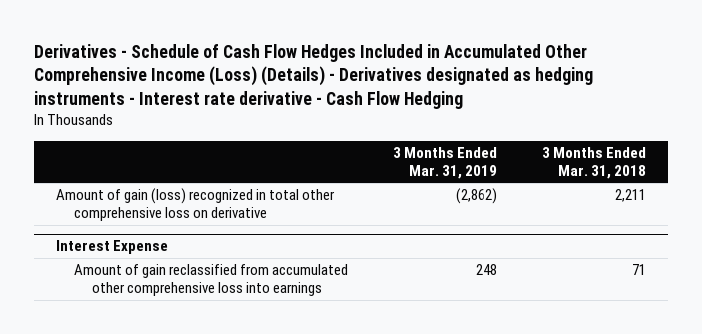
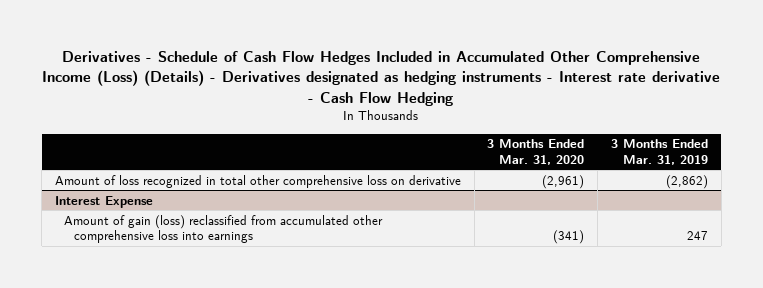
- | 3 Months Ended Mar. 31, 2019 | 3 Months Ended Mar. 31, 2018
+ | 3 Months Ended Mar. 31, 2020 | 3 Months Ended Mar. 31, 2019
- Amount of gain (loss) recognized in total other comprehensive loss on derivative | (2,862) | 2,211
+ Amount of loss recognized in total other comprehensive loss on derivative | (2,961) | (2,862)
@ Interest Expense
- Amount of gain reclassified from accumulated other comprehensive loss into earnings | 248 | 71
+ Amount of gain (loss) reclassified from accumulated other comprehensive loss into earnings | (341) | 247

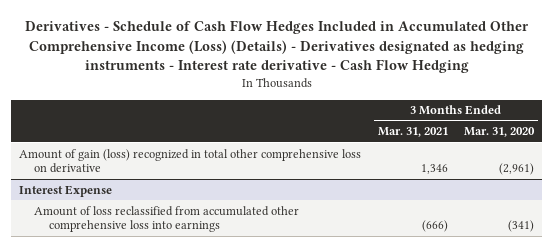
- | 3 Months Ended Mar. 31, 2020 | 3 Months Ended Mar. 31, 2019
+ | 3 Months Ended Mar. 31, 2021 | 3 Months Ended Mar. 31, 2020
- Amount of loss recognized in total other comprehensive loss on derivative | (2,961) | (2,862)
+ Amount of gain (loss) recognized in total other comprehensive loss on derivative | 1,346 | (2,961)
@ Interest Expense
- Amount of gain (loss) reclassified from accumulated other comprehensive loss into earnings | (341) | 247
+ Amount of loss reclassified from accumulated other comprehensive loss into earnings | (666) | (341)

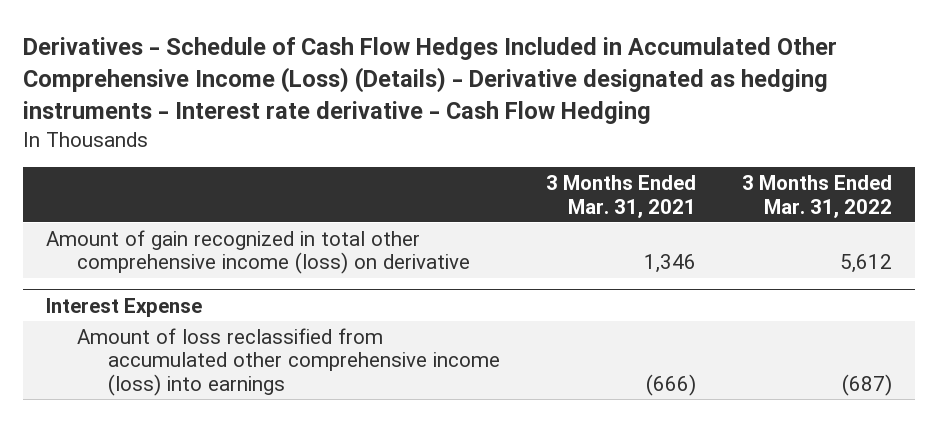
- Derivatives - Schedule of Cash Flow Hedges Included in Accumulated Other Comprehensive Income (Loss) (Details) - Derivatives designated as hedging instruments - Interest rate derivative - Cash Flow Hedging
+ Derivatives - Schedule of Cash Flow Hedges Included in Accumulated Other Comprehensive Income (Loss) (Details) - Derivative designated as hedging instruments - Interest rate derivative - Cash Flow Hedging
- | 3 Months Ended Mar. 31, 2021 | 3 Months Ended Mar. 31, 2020
+ | 3 Months Ended Mar. 31, 2021 | 3 Months Ended Mar. 31, 2022
- Amount of gain (loss) recognized in total other comprehensive loss on derivative | 1,346 | (2,961)
+ Amount of gain recognized in total other comprehensive income (loss) on derivative | 1,346 | 5,612
@ Interest Expense
- Amount of loss reclassified from accumulated other comprehensive loss into earnings | (666) | (341)
+ Amount of loss reclassified from accumulated other comprehensive income (loss) into earnings | (666) | (687)

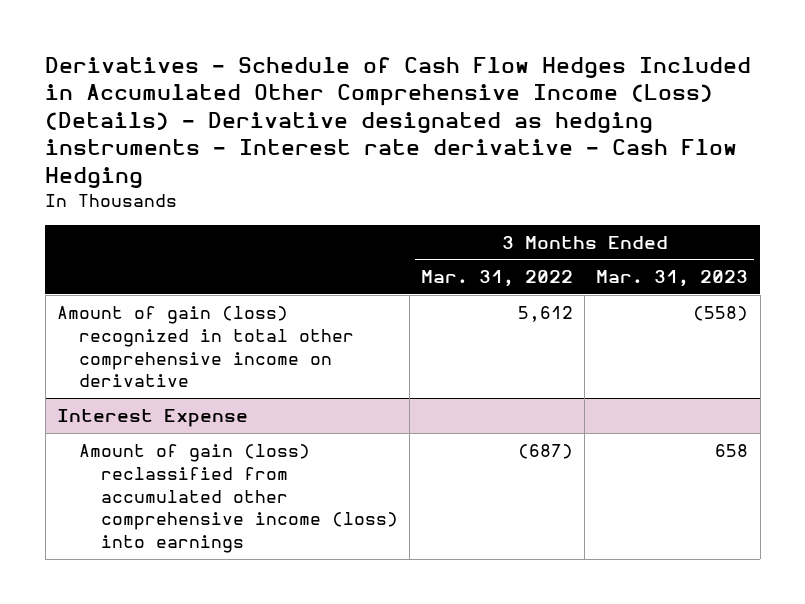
- | 3 Months Ended Mar. 31, 2021 | 3 Months Ended Mar. 31, 2022
+ | 3 Months Ended Mar. 31, 2022 | 3 Months Ended Mar. 31, 2023
- Amount of gain recognized in total other comprehensive income (loss) on derivative | 1,346 | 5,612
+ Amount of gain (loss) recognized in total other comprehensive income on derivative | 5,612 | (558)
@ Interest Expense
- Amount of loss reclassified from accumulated other comprehensive income (loss) into earnings | (666) | (687)
+ Amount of gain (loss) reclassified from accumulated other comprehensive income (loss) into earnings | (687) | 658

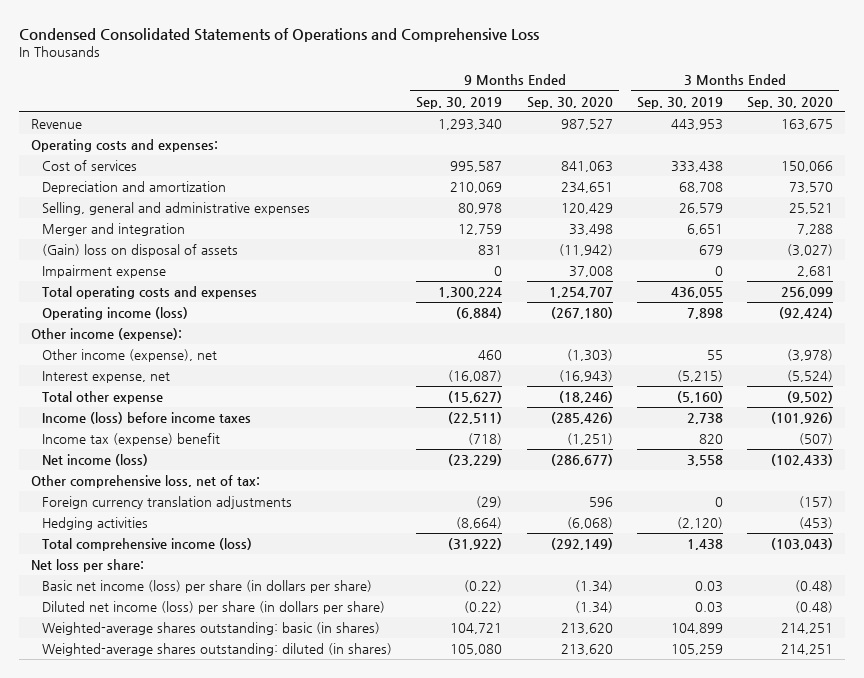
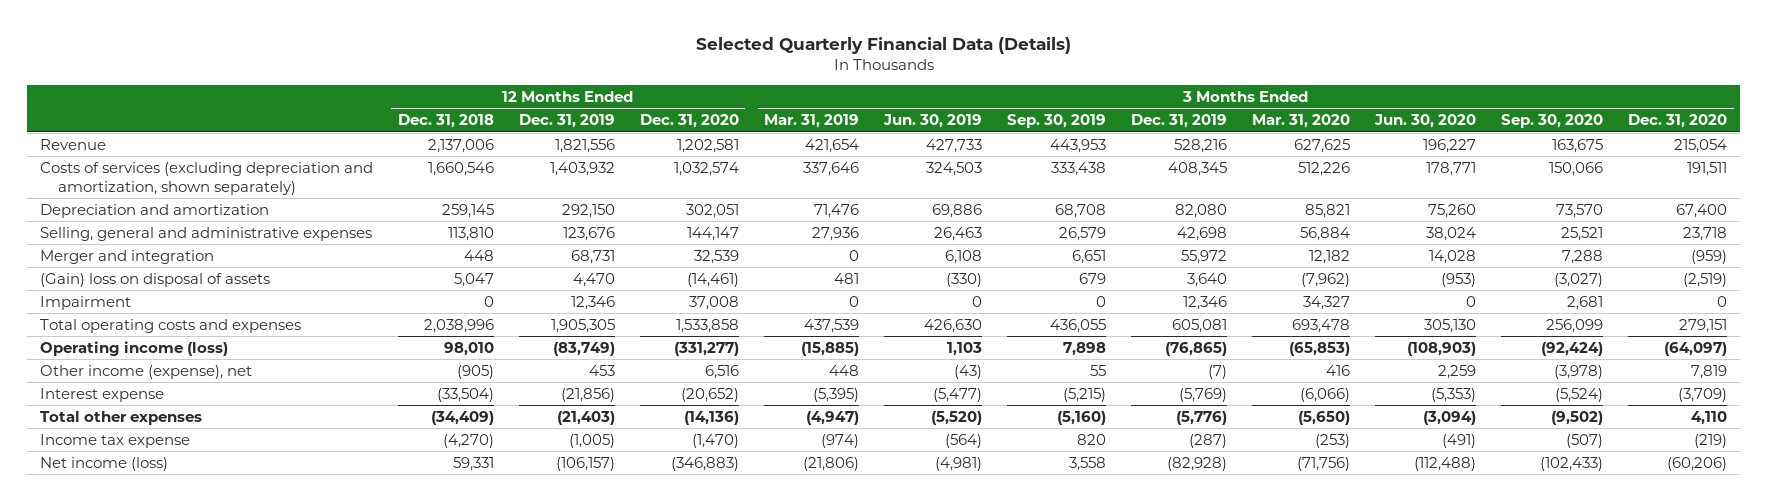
- Condensed Consolidated Statements of Operations and Comprehensive Loss
+ Selected Quarterly Financial Data (Details)
- | 9 Months Ended Sep. 30, 2019 | 9 Months Ended Sep. 30, 2020 | 3 Months Ended Sep. 30, 2019 | 3 Months Ended Sep. 30, 2020
+ | 12 Months Ended Dec. 31, 2018 | 12 Months Ended Dec. 31, 2019 | 12 Months Ended Dec. 31, 2020 | 3 Months Ended Mar. 31, 2019 | 3 Months Ended Jun. 30, 2019 | 3 Months Ended Sep. 30, 2019 | 3 Months Ended Dec. 31, 2019 | 3 Months Ended Mar. 31, 2020 | 3 Months Ended Jun. 30, 2020 | 3 Months Ended Sep. 30, 2020 | 3 Months Ended Dec. 31, 2020
- Operating costs and expenses:
- Cost of services | 995,587 | 841,063 | 333,438 | 150,066
+ Costs of services (excluding depreciation and amortization, shown separately) | 1,660,546 | 1,403,932 | 1,032,574 | 337,646 | 324,503 | 333,438 | 408,345 | 512,226 | 178,771 | 150,066 | 191,511
- Impairment expense | 0 | 37,008 | 0 | 2,681
+ Impairment | 0 | 12,346 | 37,008 | 0 | 0 | 0 | 12,346 | 34,327 | 0 | 2,681 | 0
- Other income (expense):
- Interest expense, net | (16,087) | (16,943) | (5,215) | (5,524)
- Total other expense | (15,627) | (18,246) | (5,160) | (9,502)
- Income (loss) before income taxes | (22,511) | (285,426) | 2,738 | (101,926)
- Income tax (expense) benefit | (718) | (1,251) | 820 | (507)
+ Interest expense | (33,504) | (21,856) | (20,652) | (5,395) | (5,477) | (5,215) | (5,769) | (6,066) | (5,353) | (5,524) | (3,709)
+ Total other expenses | (34,409) | (21,403) | (14,136) | (4,947) | (5,520) | (5,160) | (5,776) | (5,650) | (3,094) | (9,502) | 4,110
+ Income tax expense | (4,270) | (1,005) | (1,470) | (974) | (564) | 820 | (287) | (253) | (491) | (507) | (219)
- Other comprehensive loss, net of tax:
- Foreign currency translation adjustments | (29) | 596 | 0 | (157)
- Hedging activities | (8,664) | (6,068) | (2,120) | (453)
- Total comprehensive income (loss) | (31,922) | (292,149) | 1,438 | (103,043)
- Net loss per share:
- Basic net income (loss) per share (in dollars per share) | (0.22) | (1.34) | 0.03 | (0.48)
- Diluted net income (loss) per share (in dollars per share) | (0.22) | (1.34) | 0.03 | (0.48)
- Weighted-average shares outstanding: basic (in shares) | 104,721 | 213,620 | 104,899 | 214,251
- Weighted-average shares outstanding: diluted (in shares) | 105,080 | 213,620 | 105,259 | 214,251

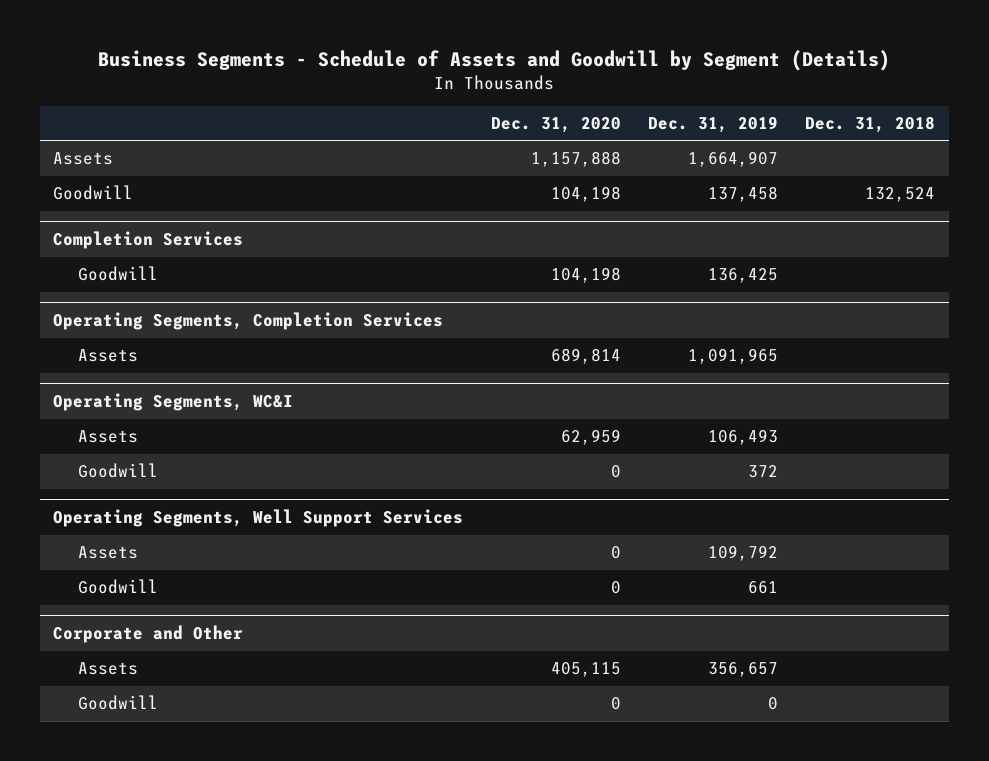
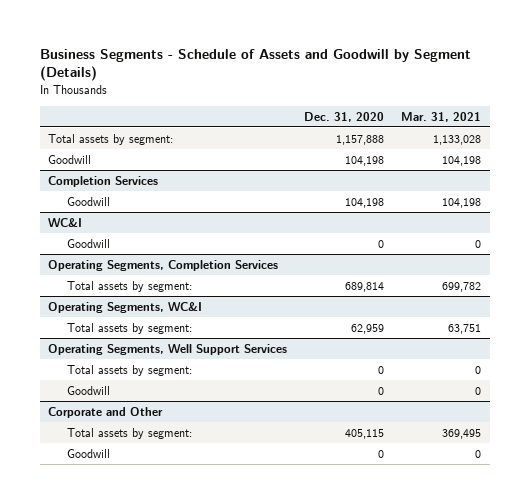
- | Dec. 31, 2020 | Dec. 31, 2019 | Dec. 31, 2018
+ | Dec. 31, 2020 | Mar. 31, 2021
- Assets | 1,157,888 | 1,664,907 |
+ Total assets by segment: | 1,157,888 | 1,133,028
+ WC&I
+ Goodwill | 0 | 0
@ Operating Segments, Completion Services
- Assets | 689,814 | 1,091,965 |
+ Total assets by segment: | 689,814 | 699,782
@ Operating Segments, WC&I
- Assets | 62,959 | 106,493 |
- Goodwill | 0 | 372 |
+ Total assets by segment: | 62,959 | 63,751
@ Operating Segments, Well Support Services
- Assets | 0 | 109,792 |
+ Total assets by segment: | 0 | 0
@ Corporate and Other
- Assets | 405,115 | 356,657 |
+ Total assets by segment: | 405,115 | 369,495

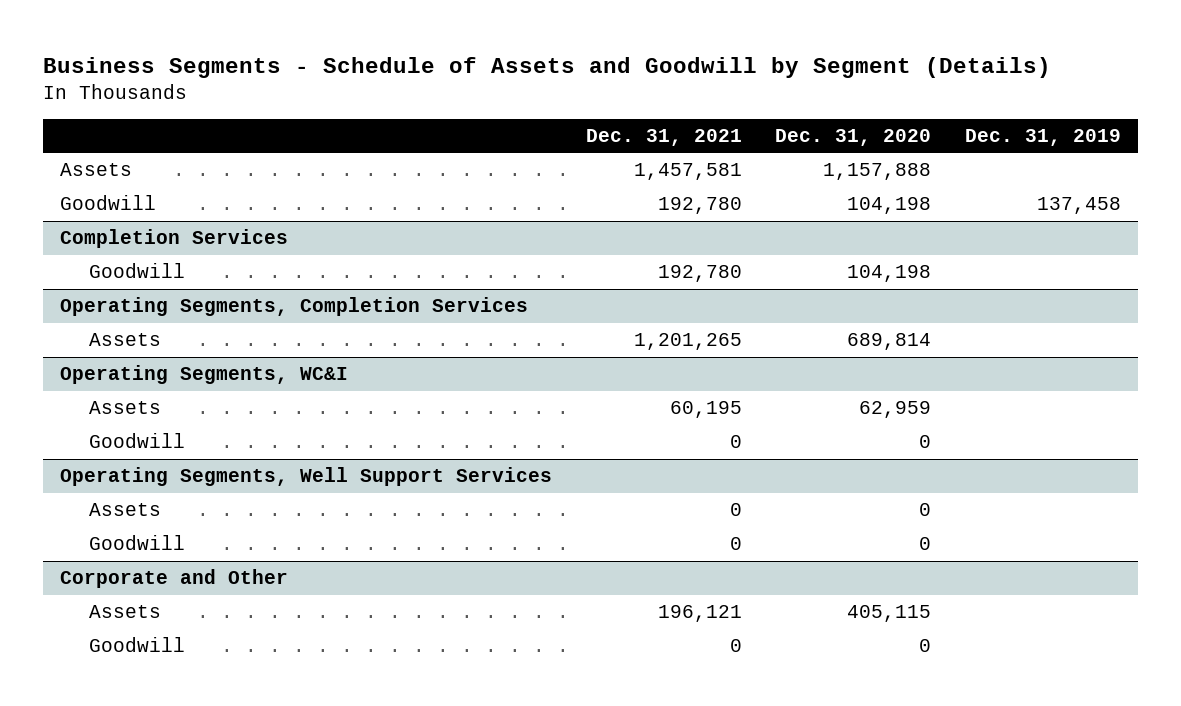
- | Dec. 31, 2020 | Mar. 31, 2021
+ | Dec. 31, 2021 | Dec. 31, 2020 | Dec. 31, 2019
- Total assets by segment: | 1,157,888 | 1,133,028
+ Assets | 1,457,581 | 1,157,888 |
- WC&I
- Goodwill | 0 | 0
@ Operating Segments, Completion Services
- Total assets by segment: | 689,814 | 699,782
+ Assets | 1,201,265 | 689,814 |
@ Operating Segments, WC&I
- Total assets by segment: | 62,959 | 63,751
+ Assets | 60,195 | 62,959 |
+ Goodwill | 0 | 0 |
@ Operating Segments, Well Support Services
- Total assets by segment: | 0 | 0
+ Assets | 0 | 0 |
@ Corporate and Other
- Total assets by segment: | 405,115 | 369,495
+ Assets | 196,121 | 405,115 |

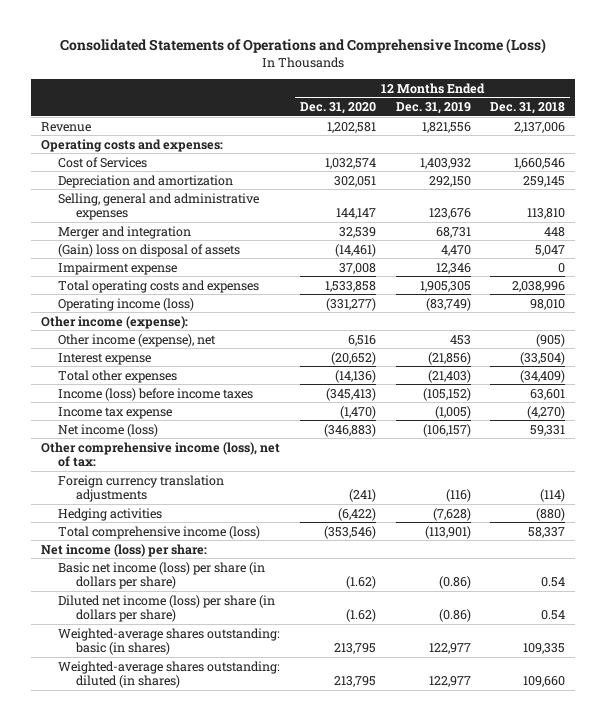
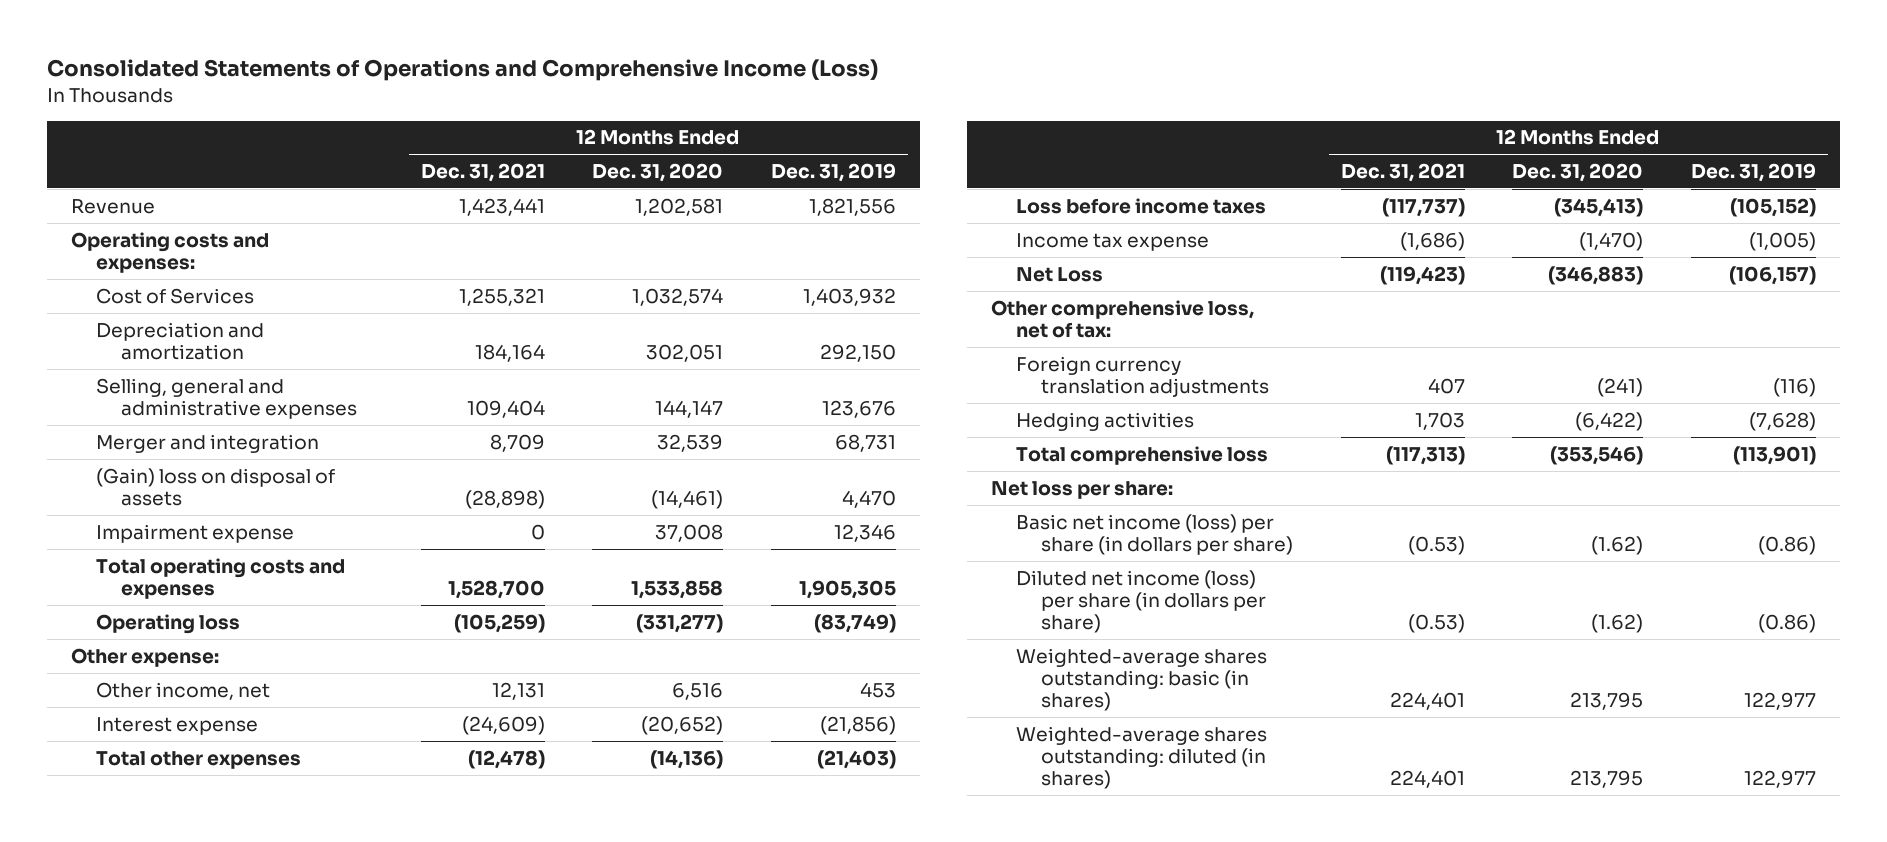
- | 12 Months Ended Dec. 31, 2020 | 12 Months Ended Dec. 31, 2019 | 12 Months Ended Dec. 31, 2018
+ | 12 Months Ended Dec. 31, 2021 | 12 Months Ended Dec. 31, 2020 | 12 Months Ended Dec. 31, 2019
- Operating income (loss) | (331,277) | (83,749) | 98,010
- Other income (expense):
- Other income (expense), net | 6,516 | 453 | (905)
+ Operating loss | (105,259) | (331,277) | (83,749)
+ Other expense:
+ Other income, net | 12,131 | 6,516 | 453
- Income (loss) before income taxes | (345,413) | (105,152) | 63,601
+ Loss before income taxes | (117,737) | (345,413) | (105,152)
- Net income (loss) | (346,883) | (106,157) | 59,331
- Other comprehensive income (loss), net of tax:
+ Net Loss | (119,423) | (346,883) | (106,157)
+ Other comprehensive loss, net of tax:
- Total comprehensive income (loss) | (353,546) | (113,901) | 58,337
- Net income (loss) per share:
+ Total comprehensive loss | (117,313) | (353,546) | (113,901)
+ Net loss per share:

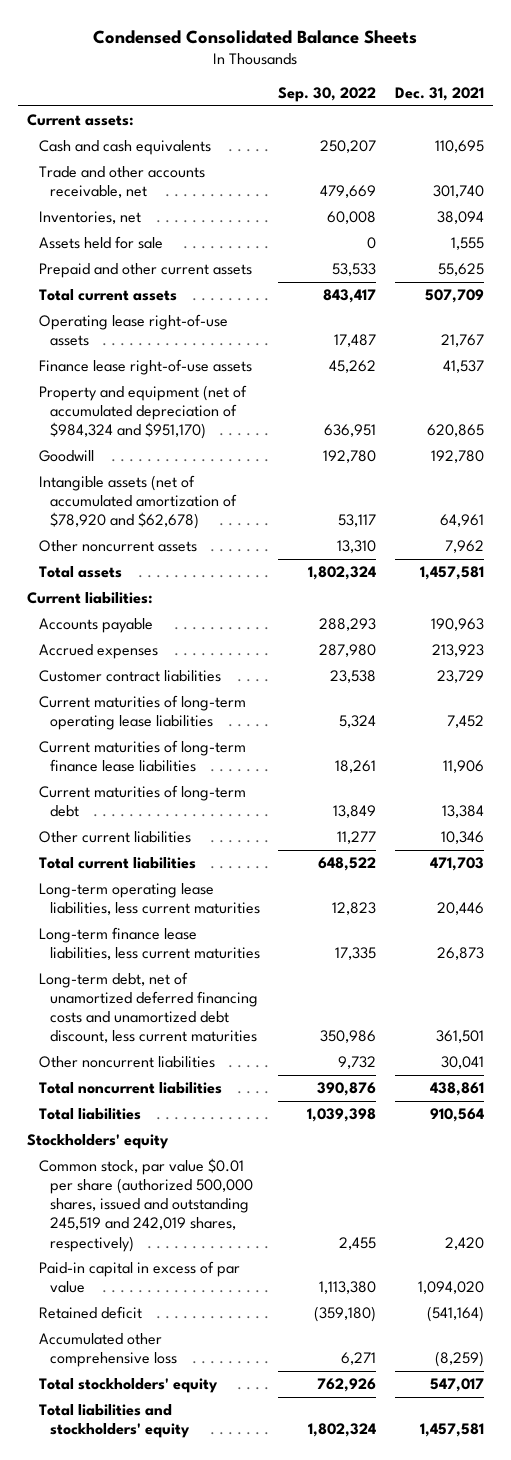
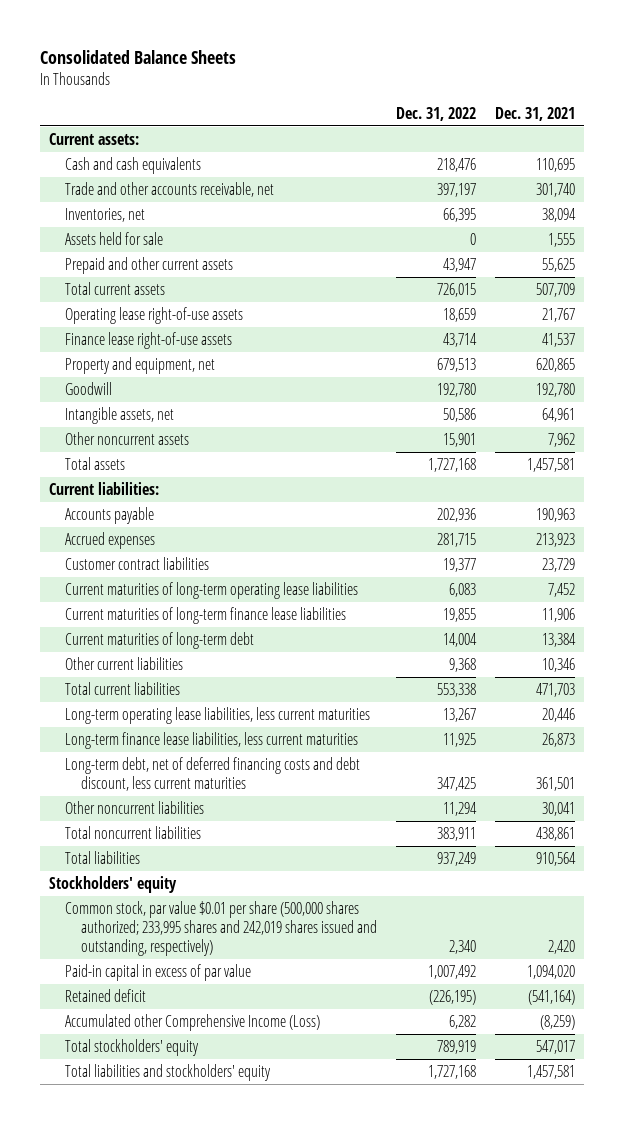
- Condensed Consolidated Balance Sheets
+ Consolidated Balance Sheets
- | Sep. 30, 2022 | Dec. 31, 2021
+ | Dec. 31, 2022 | Dec. 31, 2021
- Property and equipment (net of accumulated depreciation of $984,324 and $951,170) | 636,951 | 620,865
+ Property and equipment, net | 679,513 | 620,865
- Intangible assets (net of accumulated amortization of $78,920 and $62,678) | 53,117 | 64,961
+ Intangible assets, net | 50,586 | 64,961
- Long-term debt, net of unamortized deferred financing costs and unamortized debt discount, less current maturities | 350,986 | 361,501
+ Long-term debt, net of deferred financing costs and debt discount, less current maturities | 347,425 | 361,501
- Common stock, par value $0.01 per share (authorized 500,000 shares, issued and outstanding 245,519 and 242,019 shares, respectively) | 2,455 | 2,420
+ Common stock, par value $0.01 per share (500,000 shares authorized; 233,995 shares and 242,019 shares issued and outstanding, respectively) | 2,340 | 2,420
- Accumulated other comprehensive loss | 6,271 | (8,259)
+ Accumulated other Comprehensive Income (Loss) | 6,282 | (8,259)

